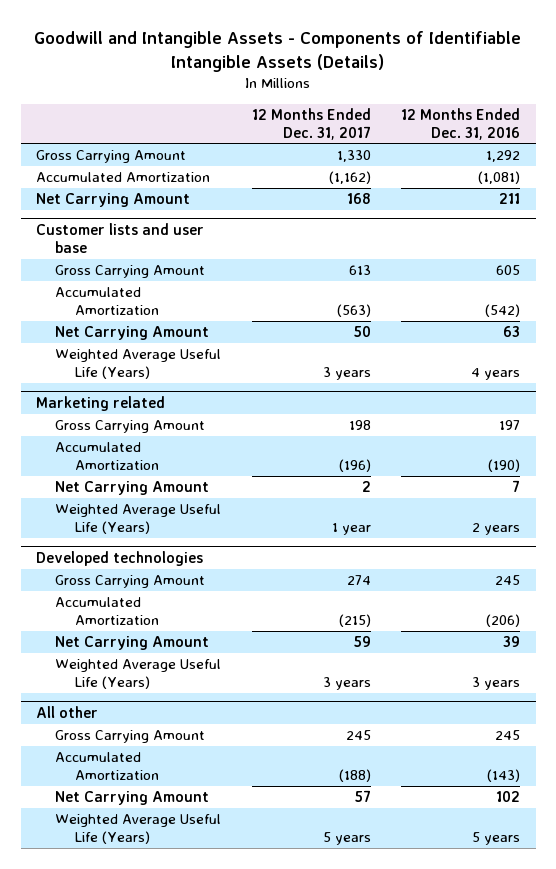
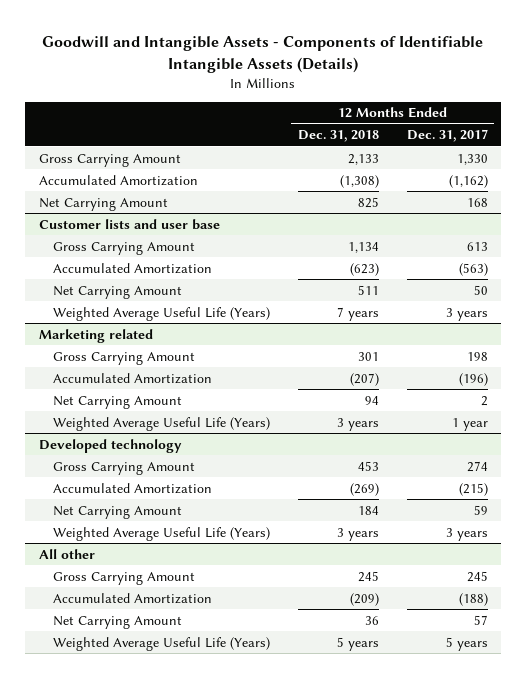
- | 12 Months Ended Dec. 31, 2017 | 12 Months Ended Dec. 31, 2016
+ | 12 Months Ended Dec. 31, 2018 | 12 Months Ended Dec. 31, 2017
- Developed technologies
+ Developed technology

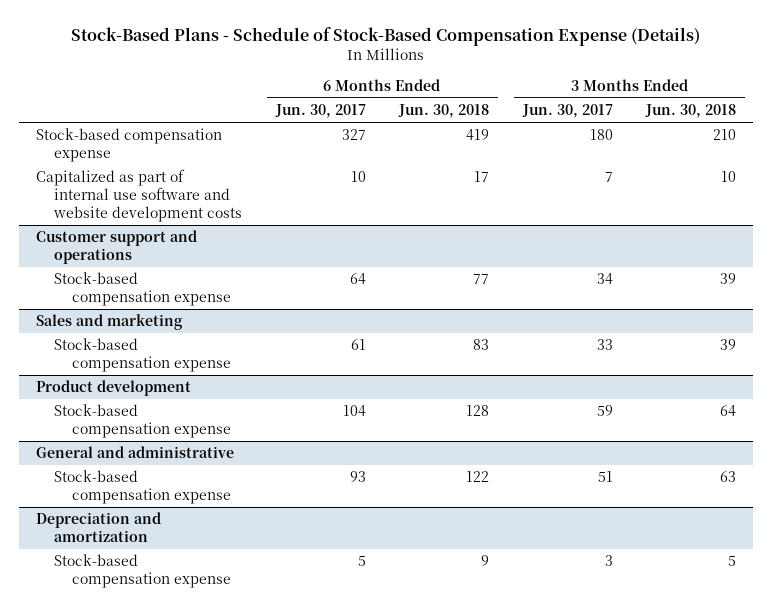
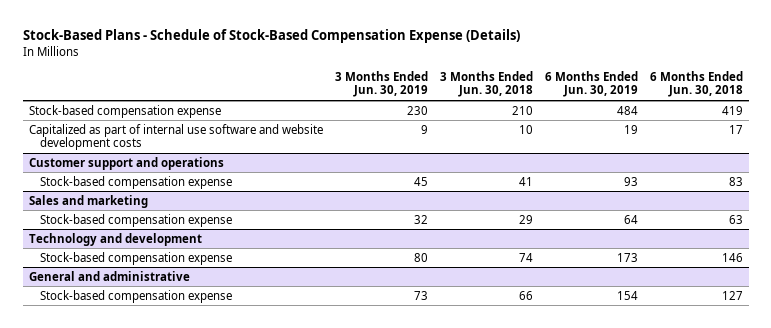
- | 6 Months Ended Jun. 30, 2017 | 6 Months Ended Jun. 30, 2018 | 3 Months Ended Jun. 30, 2017 | 3 Months Ended Jun. 30, 2018
+ | 3 Months Ended Jun. 30, 2019 | 3 Months Ended Jun. 30, 2018 | 6 Months Ended Jun. 30, 2019 | 6 Months Ended Jun. 30, 2018
@ Customer support and operations
- Stock-based compensation expense | 64 | 77 | 34 | 39
+ Stock-based compensation expense | 45 | 41 | 93 | 83
@ Sales and marketing
- Stock-based compensation expense | 61 | 83 | 33 | 39
- Product development
- Stock-based compensation expense | 104 | 128 | 59 | 64
@ Sales and marketing
+ Stock-based compensation expense | 32 | 29 | 64 | 63
+ Technology and development
+ Stock-based compensation expense | 80 | 74 | 173 | 146
@ General and administrative
- Stock-based compensation expense | 93 | 122 | 51 | 63
- Depreciation and amortization
- Stock-based compensation expense | 5 | 9 | 3 | 5
@ General and administrative
+ Stock-based compensation expense | 73 | 66 | 154 | 127

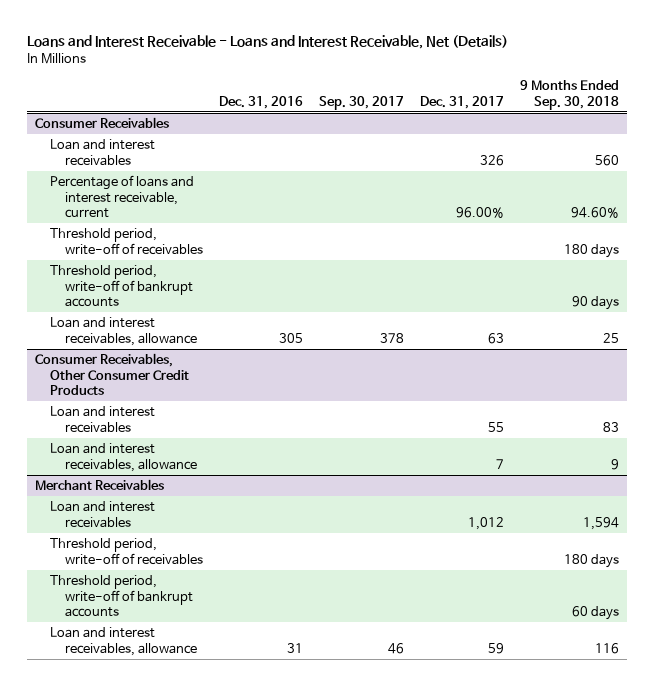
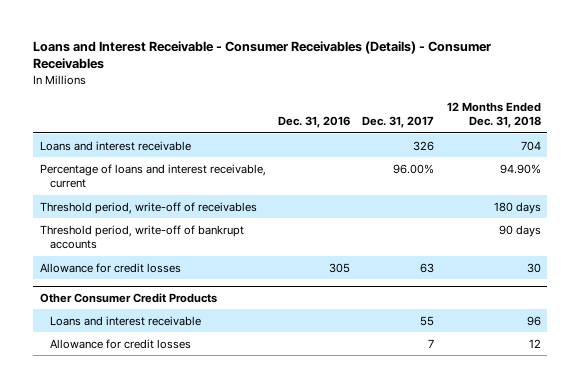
- Loans and Interest Receivable - Loans and Interest Receivable, Net (Details)
+ Loans and Interest Receivable - Consumer Receivables (Details) - Consumer Receivables
- | Dec. 31, 2016 | Sep. 30, 2017 | Dec. 31, 2017 | 9 Months Ended Sep. 30, 2018
+ | Dec. 31, 2016 | Dec. 31, 2017 | 12 Months Ended Dec. 31, 2018
- Consumer Receivables
- Loan and interest receivables | | | 326 | 560
+ Loans and interest receivable | | 326 | 704
- Loan and interest receivables, allowance | 305 | 378 | 63 | 25
- Consumer Receivables, Other Consumer Credit Products
- Loan and interest receivables | | | 55 | 83
- Loan and interest receivables, allowance | | | 7 | 9
- Merchant Receivables
- Loan and interest receivables | | | 1,012 | 1,594
- Threshold period, write-off of receivables | | | | 180 days
- Threshold period, write-off of bankrupt accounts | | | | 60 days
- Loan and interest receivables, allowance | 31 | 46 | 59 | 116
+ Allowance for credit losses | 305 | 63 | 30
+ Other Consumer Credit Products
+ Loans and interest receivable | | 55 | 96
+ Allowance for credit losses | | 7 | 12

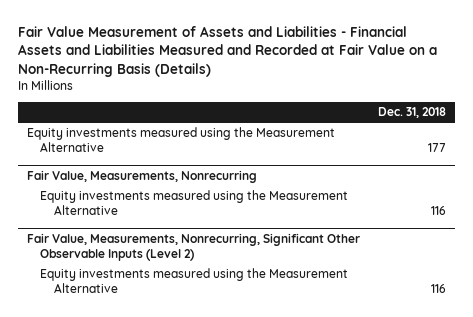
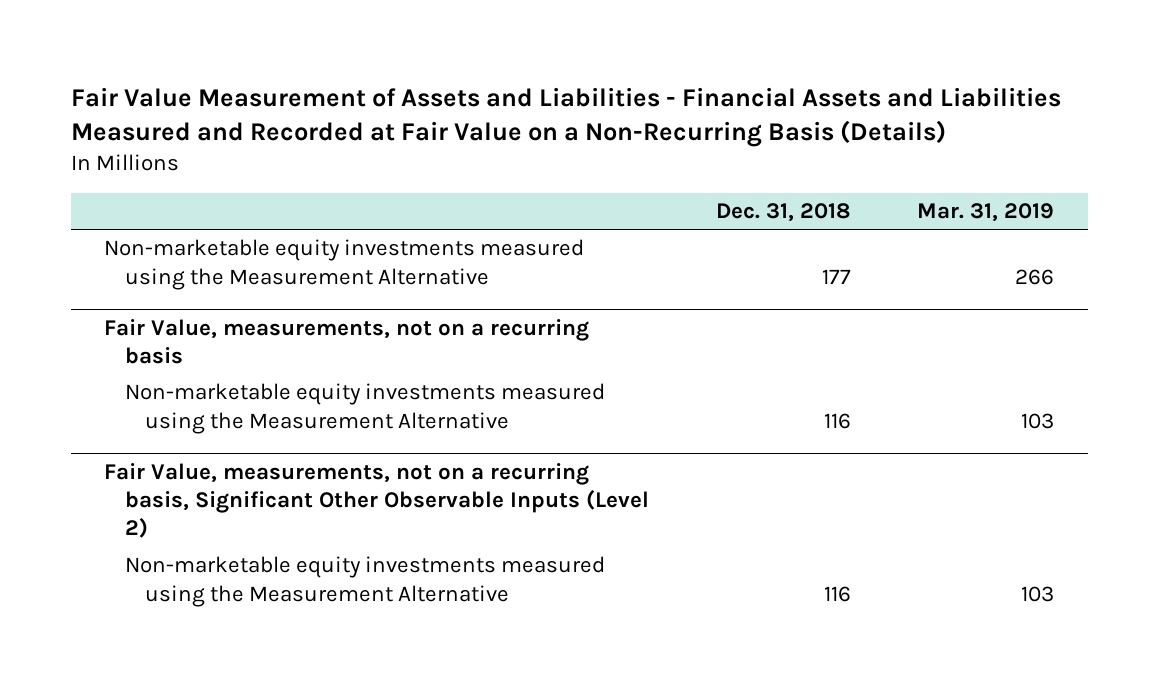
- | Dec. 31, 2018
+ | Dec. 31, 2018 | Mar. 31, 2019
- Equity investments measured using the Measurement Alternative | 177
- Fair Value, Measurements, Nonrecurring
- Equity investments measured using the Measurement Alternative | 116
- Fair Value, Measurements, Nonrecurring, Significant Other Observable Inputs (Level 2)
- Equity investments measured using the Measurement Alternative | 116
+ Non-marketable equity investments measured using the Measurement Alternative | 177 | 266
+ Fair Value, measurements, not on a recurring basis
+ Non-marketable equity investments measured using the Measurement Alternative | 116 | 103
+ Fair Value, measurements, not on a recurring basis, Significant Other Observable Inputs (Level 2)
+ Non-marketable equity investments measured using the Measurement Alternative | 116 | 103

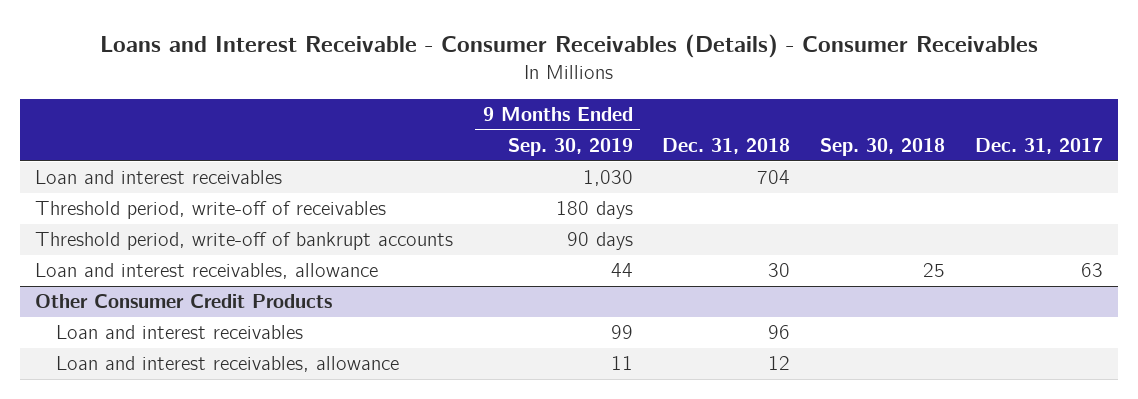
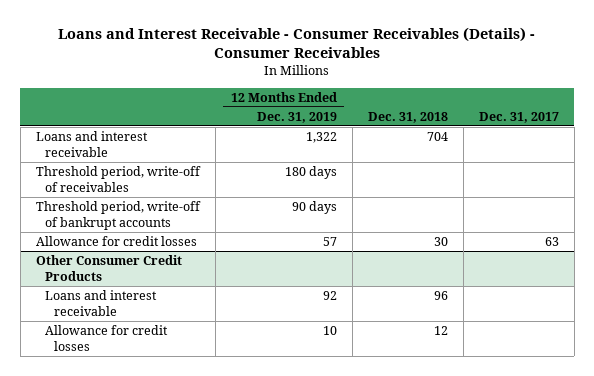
- | 9 Months Ended Sep. 30, 2019 | Dec. 31, 2018 | Sep. 30, 2018 | Dec. 31, 2017
+ | 12 Months Ended Dec. 31, 2019 | Dec. 31, 2018 | Dec. 31, 2017
- Loan and interest receivables | 1,030 | 704 | |
+ Loans and interest receivable | 1,322 | 704 |
- Loan and interest receivables, allowance | 44 | 30 | 25 | 63
+ Allowance for credit losses | 57 | 30 | 63
@ Other Consumer Credit Products
- Loan and interest receivables | 99 | 96 | |
- Loan and interest receivables, allowance | 11 | 12 | |
+ Loans and interest receivable | 92 | 96 |
+ Allowance for credit losses | 10 | 12 |

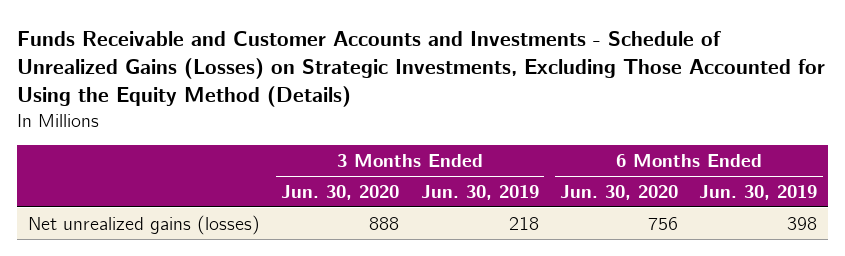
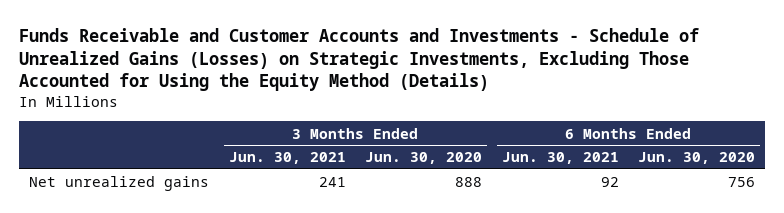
- | 3 Months Ended Jun. 30, 2020 | 3 Months Ended Jun. 30, 2019 | 6 Months Ended Jun. 30, 2020 | 6 Months Ended Jun. 30, 2019
+ | 3 Months Ended Jun. 30, 2021 | 3 Months Ended Jun. 30, 2020 | 6 Months Ended Jun. 30, 2021 | 6 Months Ended Jun. 30, 2020
- Net unrealized gains (losses) | 888 | 218 | 756 | 398
+ Net unrealized gains | 241 | 888 | 92 | 756

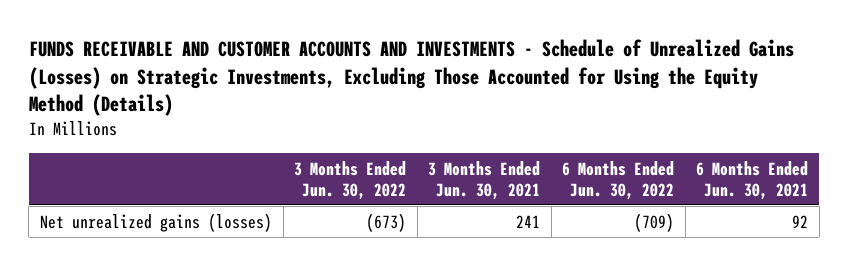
- Funds Receivable and Customer Accounts and Investments - Schedule of Unrealized Gains (Losses) on Strategic Investments, Excluding Those Accounted for Using the Equity Method (Details)
+ FUNDS RECEIVABLE AND CUSTOMER ACCOUNTS AND INVESTMENTS - Schedule of Unrealized Gains (Losses) on Strategic Investments, Excluding Those Accounted for Using the Equity Method (Details)
- | 3 Months Ended Jun. 30, 2021 | 3 Months Ended Jun. 30, 2020 | 6 Months Ended Jun. 30, 2021 | 6 Months Ended Jun. 30, 2020
+ | 3 Months Ended Jun. 30, 2022 | 3 Months Ended Jun. 30, 2021 | 6 Months Ended Jun. 30, 2022 | 6 Months Ended Jun. 30, 2021
- Net unrealized gains | 241 | 888 | 92 | 756
+ Net unrealized gains (losses) | (673) | 241 | (709) | 92

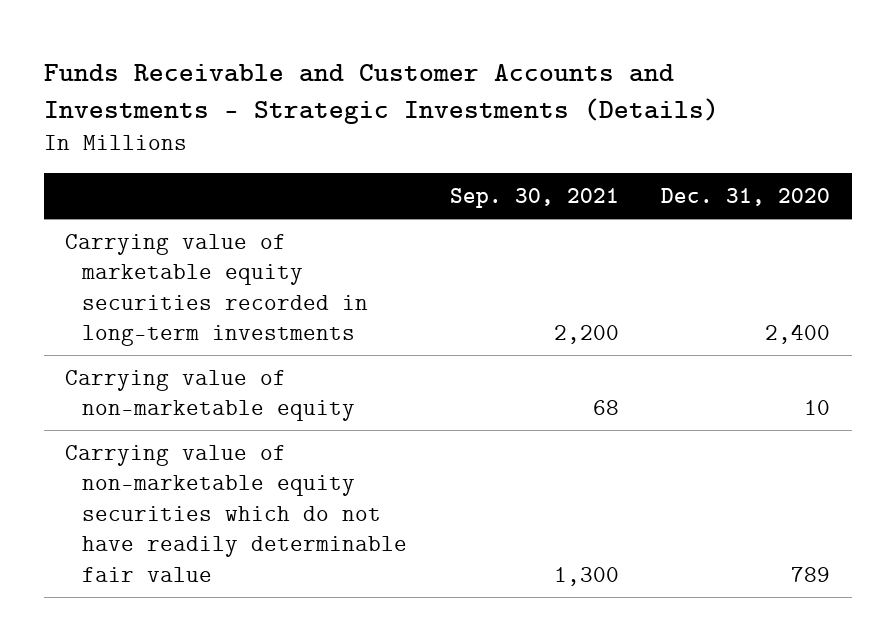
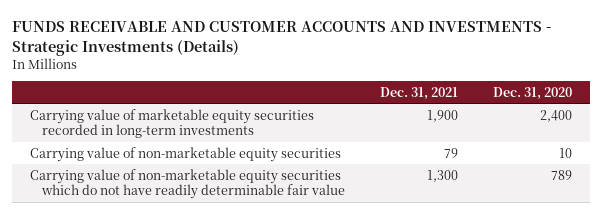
- Funds Receivable and Customer Accounts and Investments - Strategic Investments (Details)
+ FUNDS RECEIVABLE AND CUSTOMER ACCOUNTS AND INVESTMENTS - Strategic Investments (Details)
- | Sep. 30, 2021 | Dec. 31, 2020
+ | Dec. 31, 2021 | Dec. 31, 2020
- Carrying value of non-marketable equity | 68 | 10
+ Carrying value of non-marketable equity securities | 79 | 10

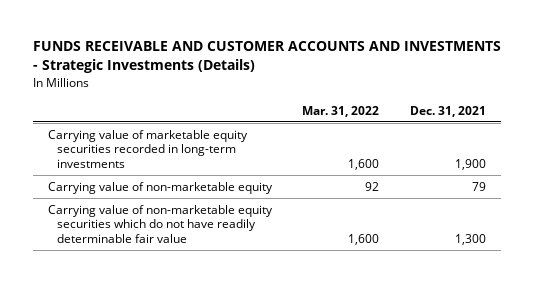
- | Dec. 31, 2021 | Dec. 31, 2020
+ | Mar. 31, 2022 | Dec. 31, 2021
- Carrying value of non-marketable equity securities | 79 | 10
+ Carrying value of non-marketable equity | 92 | 79

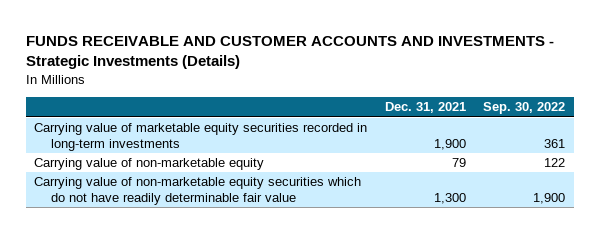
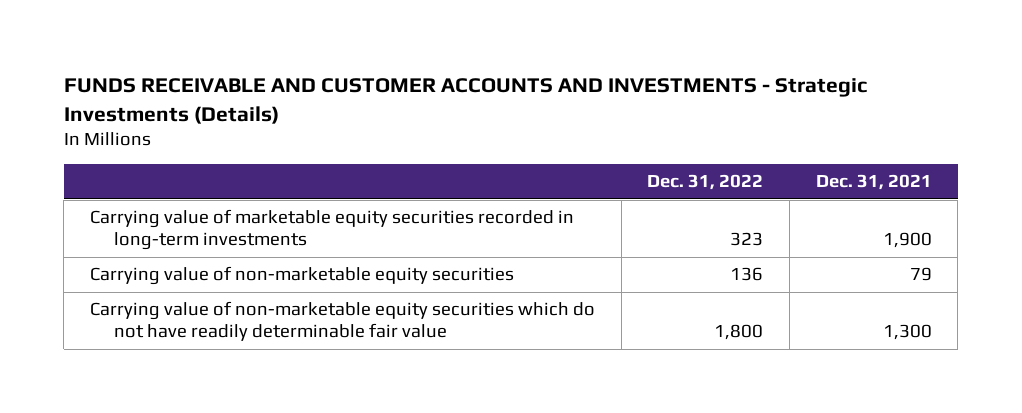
- | Dec. 31, 2021 | Sep. 30, 2022
+ | Dec. 31, 2022 | Dec. 31, 2021
- Carrying value of non-marketable equity | 79 | 122
+ Carrying value of non-marketable equity securities | 136 | 79

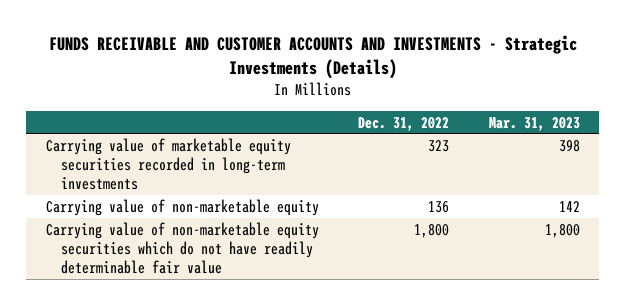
- | Dec. 31, 2022 | Dec. 31, 2021
+ | Dec. 31, 2022 | Mar. 31, 2023
- Carrying value of non-marketable equity securities | 136 | 79
+ Carrying value of non-marketable equity | 136 | 142

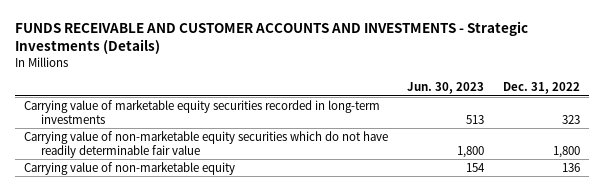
- | Dec. 31, 2022 | Mar. 31, 2023
+ | Jun. 30, 2023 | Dec. 31, 2022
moved down: Carrying value of non-marketable equity | 154 | 136

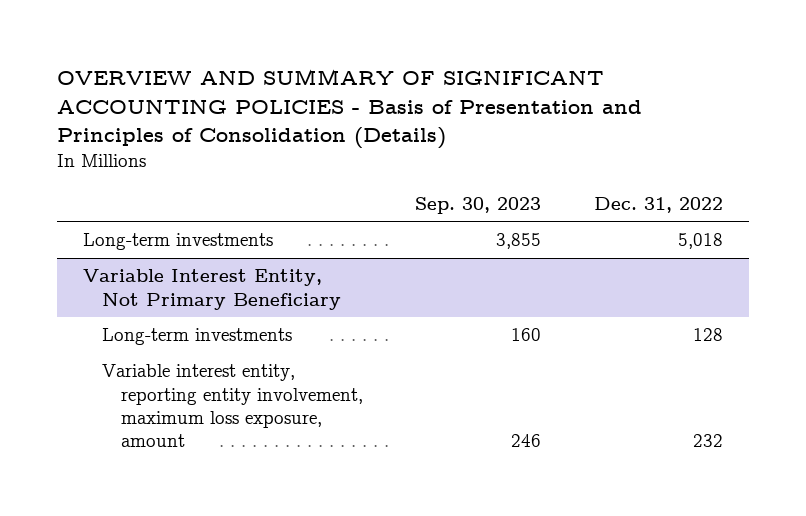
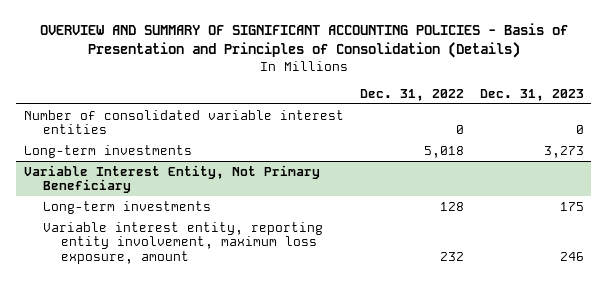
- | Sep. 30, 2023 | Dec. 31, 2022
+ | Dec. 31, 2022 | Dec. 31, 2023
+ Number of consolidated variable interest entities | 0 | 0

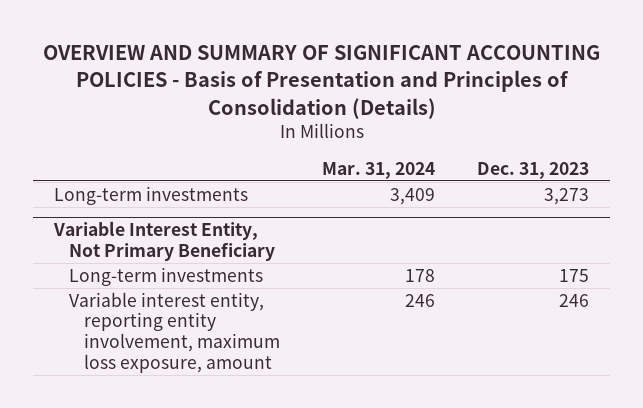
- | Dec. 31, 2022 | Dec. 31, 2023
+ | Mar. 31, 2024 | Dec. 31, 2023
- Number of consolidated variable interest entities | 0 | 0

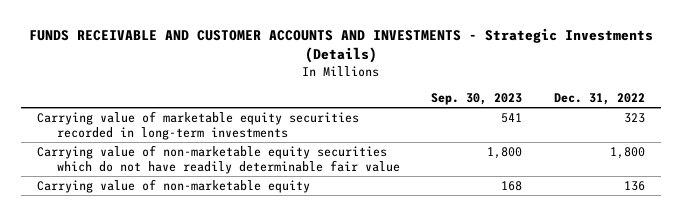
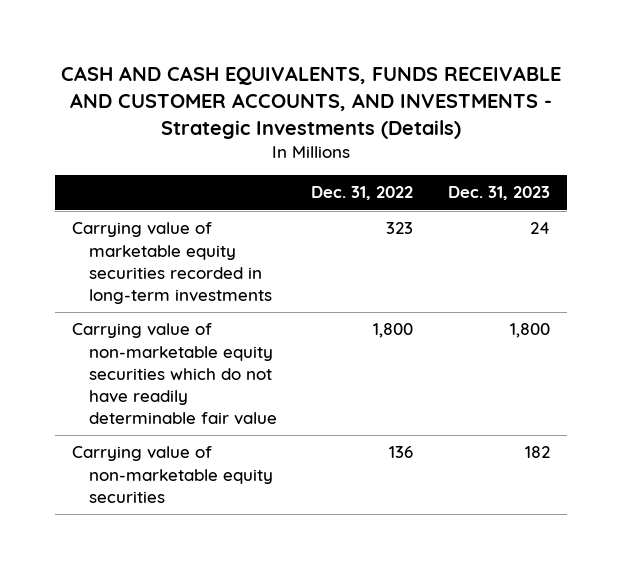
- FUNDS RECEIVABLE AND CUSTOMER ACCOUNTS AND INVESTMENTS - Strategic Investments (Details)
+ CASH AND CASH EQUIVALENTS, FUNDS RECEIVABLE AND CUSTOMER ACCOUNTS, AND INVESTMENTS - Strategic Investments (Details)
- | Sep. 30, 2023 | Dec. 31, 2022
+ | Dec. 31, 2022 | Dec. 31, 2023
- Carrying value of non-marketable equity | 168 | 136
+ Carrying value of non-marketable equity securities | 136 | 182

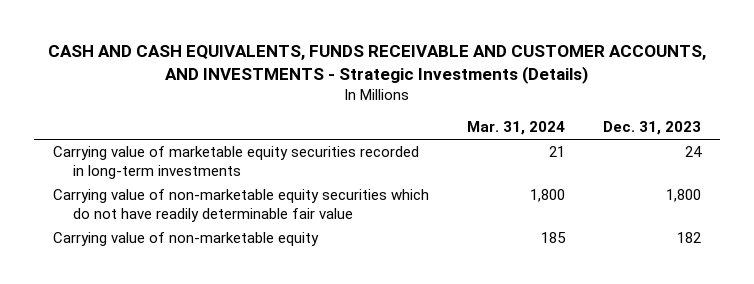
- | Dec. 31, 2022 | Dec. 31, 2023
+ | Mar. 31, 2024 | Dec. 31, 2023
- Carrying value of non-marketable equity securities | 136 | 182
+ Carrying value of non-marketable equity | 185 | 182

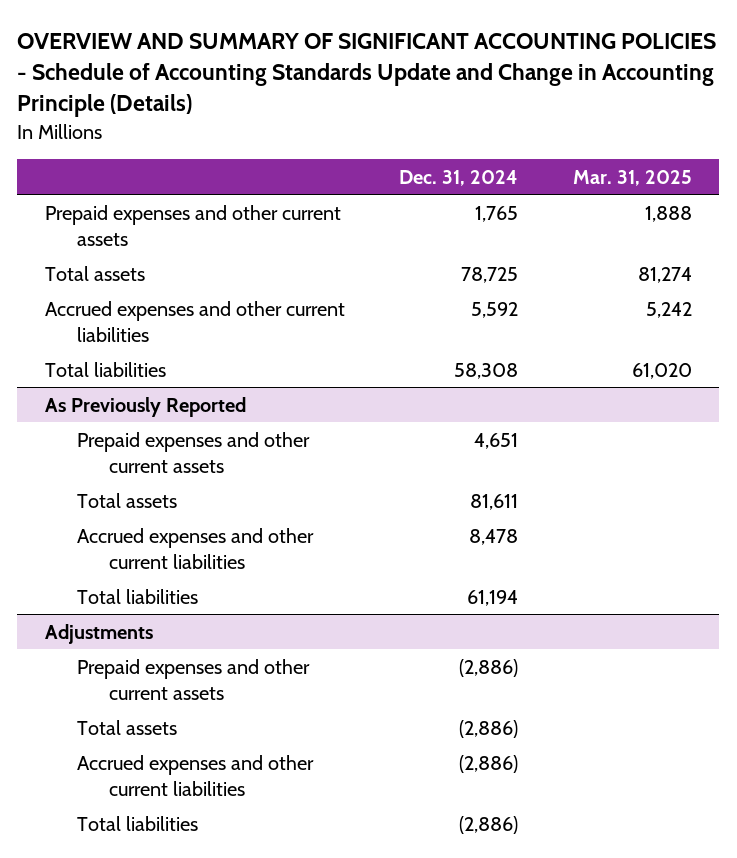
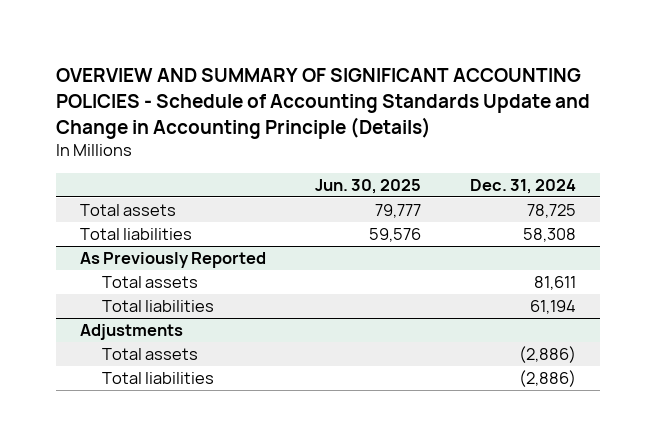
- | Dec. 31, 2024 | Mar. 31, 2025
+ | Jun. 30, 2025 | Dec. 31, 2024
- Prepaid expenses and other current assets | 1,765 | 1,888
- Accrued expenses and other current liabilities | 5,592 | 5,242
@ As Previously Reported
- Prepaid expenses and other current assets | 4,651 |
- Accrued expenses and other current liabilities | 8,478 |
@ Adjustments
- Prepaid expenses and other current assets | (2,886) |
- Accrued expenses and other current liabilities | (2,886) |

